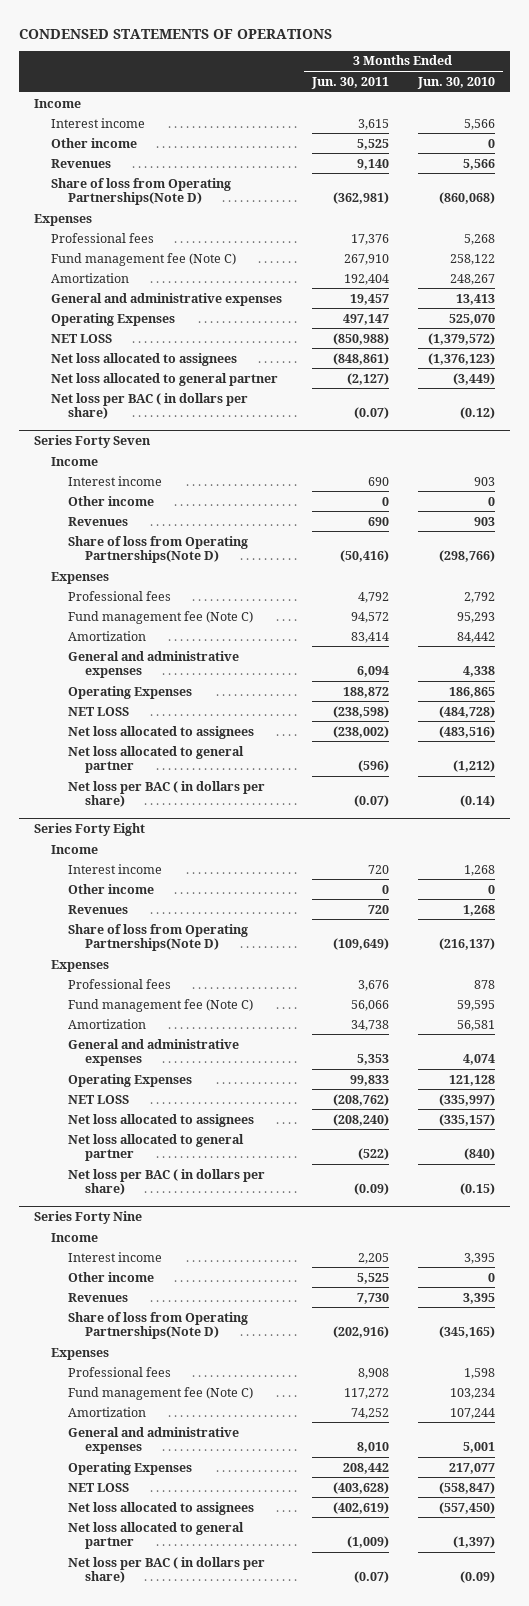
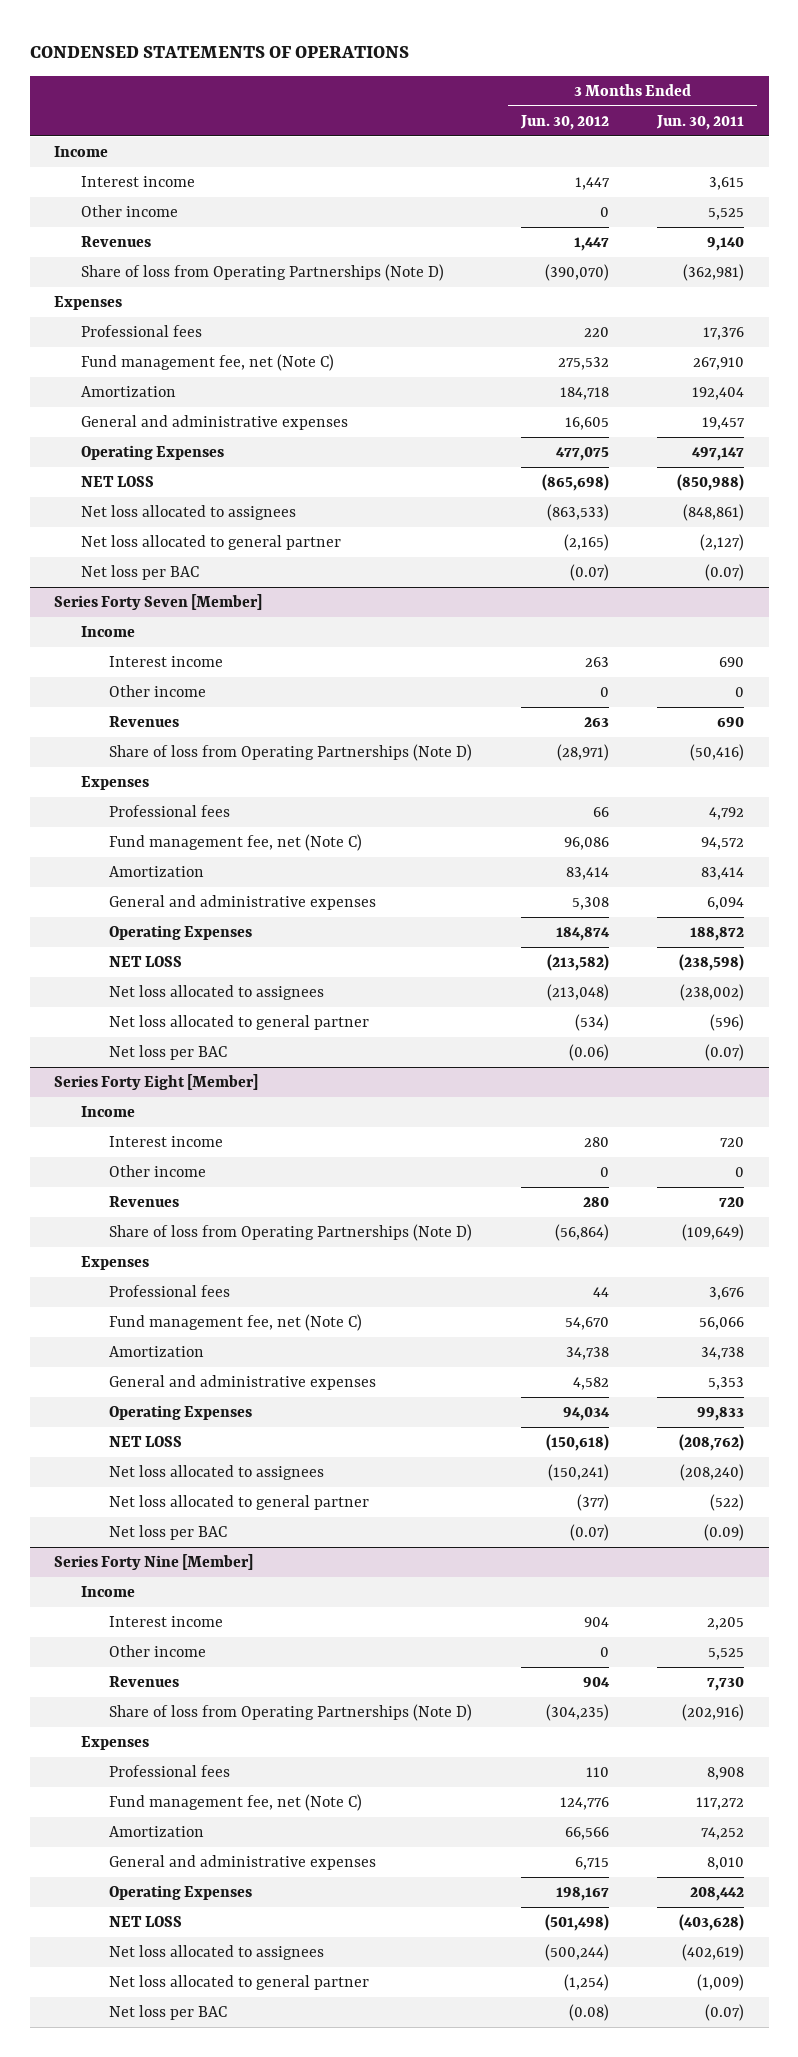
- | 3 Months Ended Jun. 30, 2011 | 3 Months Ended Jun. 30, 2010
+ | 3 Months Ended Jun. 30, 2012 | 3 Months Ended Jun. 30, 2011
- Share of loss from Operating Partnerships(Note D) | (362,981) | (860,068)
+ Share of loss from Operating Partnerships (Note D) | (390,070) | (362,981)
- Fund management fee (Note C) | 267,910 | 258,122
+ Fund management fee, net (Note C) | 275,532 | 267,910
- Net loss per BAC ( in dollars per share) | (0.07) | (0.12)
- Series Forty Seven
+ Net loss per BAC | (0.07) | (0.07)
+ Series Forty Seven [Member]
- Share of loss from Operating Partnerships(Note D) | (50,416) | (298,766)
+ Share of loss from Operating Partnerships (Note D) | (28,971) | (50,416)
- Fund management fee (Note C) | 94,572 | 95,293
+ Fund management fee, net (Note C) | 96,086 | 94,572
- Net loss per BAC ( in dollars per share) | (0.07) | (0.14)
- Series Forty Eight
+ Net loss per BAC | (0.06) | (0.07)
+ Series Forty Eight [Member]
- Share of loss from Operating Partnerships(Note D) | (109,649) | (216,137)
+ Share of loss from Operating Partnerships (Note D) | (56,864) | (109,649)
- Fund management fee (Note C) | 56,066 | 59,595
+ Fund management fee, net (Note C) | 54,670 | 56,066
- Net loss per BAC ( in dollars per share) | (0.09) | (0.15)
- Series Forty Nine
+ Net loss per BAC | (0.07) | (0.09)
+ Series Forty Nine [Member]
- Share of loss from Operating Partnerships(Note D) | (202,916) | (345,165)
+ Share of loss from Operating Partnerships (Note D) | (304,235) | (202,916)
- Fund management fee (Note C) | 117,272 | 103,234
+ Fund management fee, net (Note C) | 124,776 | 117,272
- Net loss per BAC ( in dollars per share) | (0.07) | (0.09)
+ Net loss per BAC | (0.08) | (0.07)

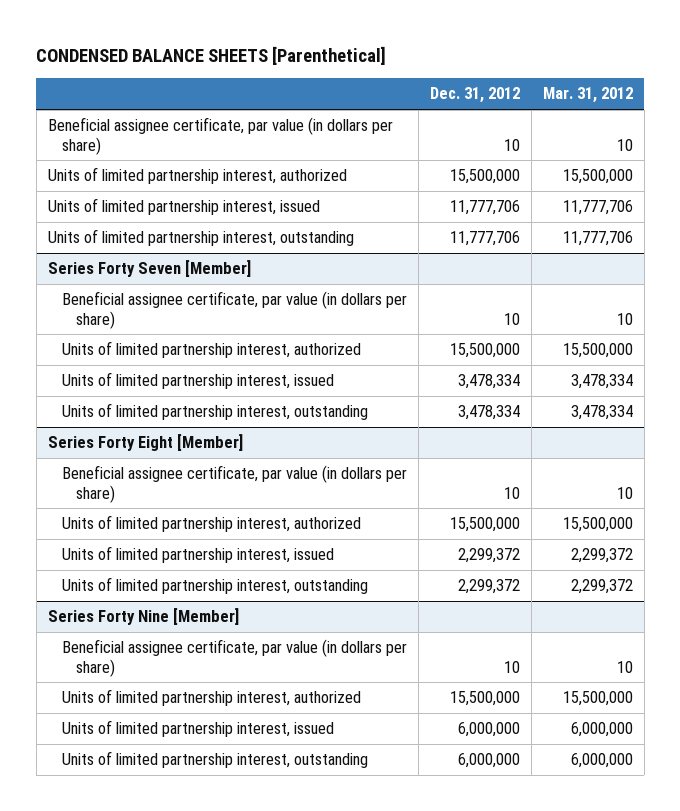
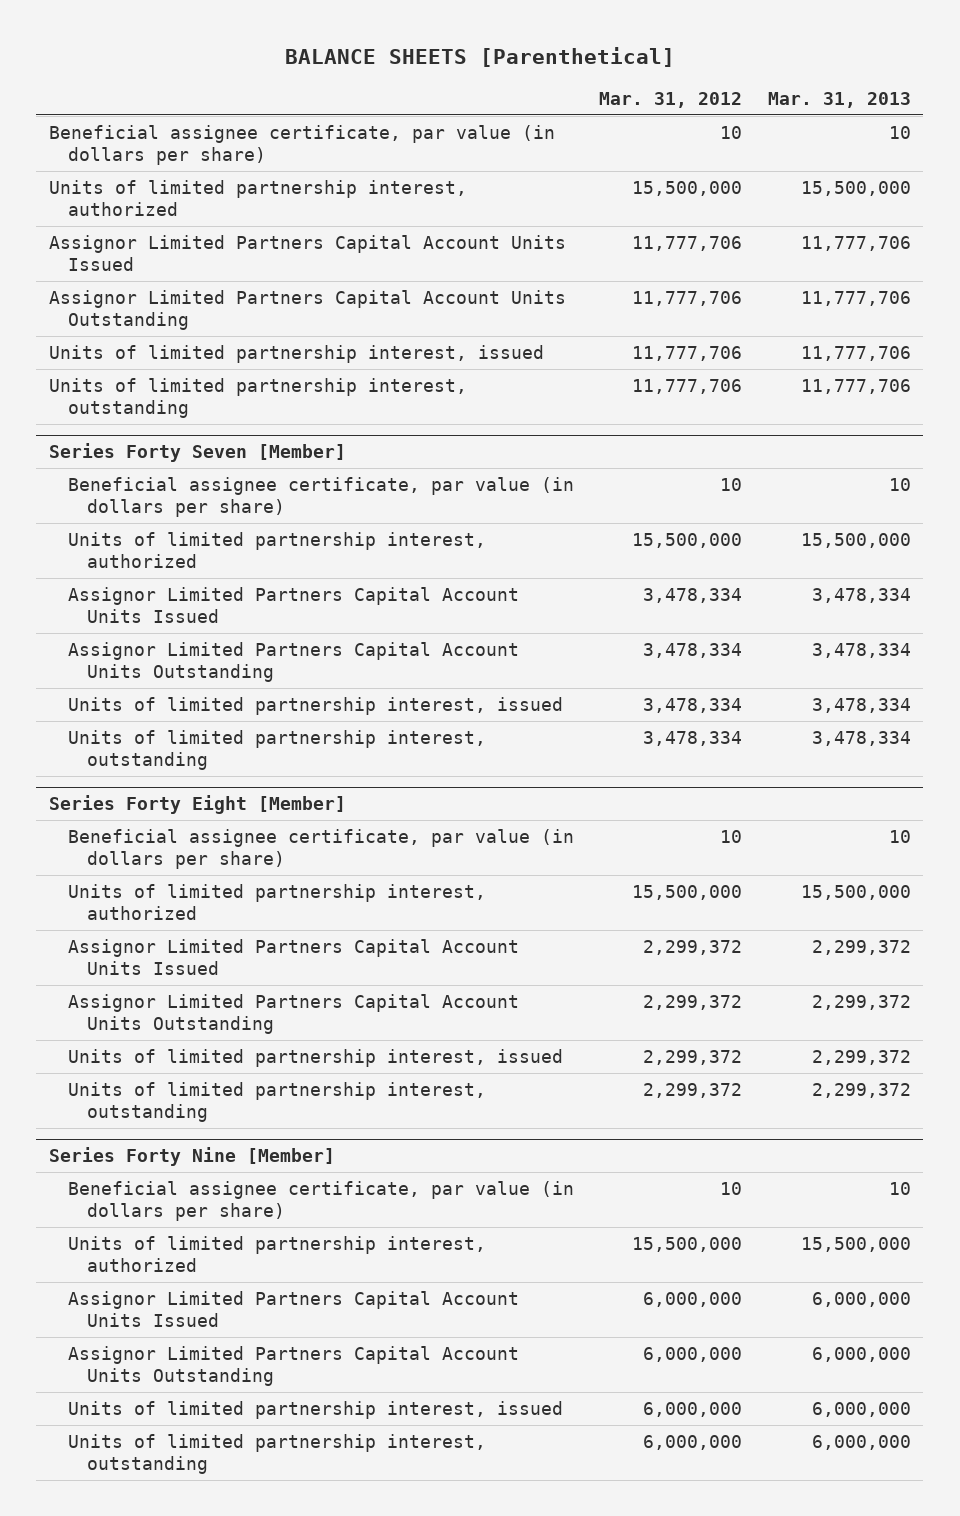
- CONDENSED BALANCE SHEETS [Parenthetical]
+ BALANCE SHEETS [Parenthetical]
- | Dec. 31, 2012 | Mar. 31, 2012
+ | Mar. 31, 2012 | Mar. 31, 2013
+ Assignor Limited Partners Capital Account Units Issued | 11,777,706 | 11,777,706
+ Assignor Limited Partners Capital Account Units Outstanding | 11,777,706 | 11,777,706
@ Series Forty Seven [Member]
+ Assignor Limited Partners Capital Account Units Issued | 3,478,334 | 3,478,334
+ Assignor Limited Partners Capital Account Units Outstanding | 3,478,334 | 3,478,334
@ Series Forty Eight [Member]
+ Assignor Limited Partners Capital Account Units Issued | 2,299,372 | 2,299,372
+ Assignor Limited Partners Capital Account Units Outstanding | 2,299,372 | 2,299,372
@ Series Forty Nine [Member]
+ Assignor Limited Partners Capital Account Units Issued | 6,000,000 | 6,000,000
+ Assignor Limited Partners Capital Account Units Outstanding | 6,000,000 | 6,000,000

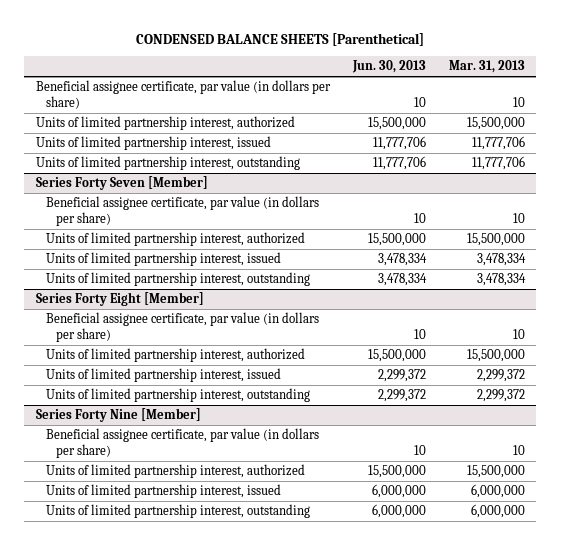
- BALANCE SHEETS [Parenthetical]
+ CONDENSED BALANCE SHEETS [Parenthetical]
- | Mar. 31, 2012 | Mar. 31, 2013
+ | Jun. 30, 2013 | Mar. 31, 2013
- Assignor Limited Partners Capital Account Units Issued | 11,777,706 | 11,777,706
- Assignor Limited Partners Capital Account Units Outstanding | 11,777,706 | 11,777,706
@ Series Forty Seven [Member]
- Assignor Limited Partners Capital Account Units Issued | 3,478,334 | 3,478,334
- Assignor Limited Partners Capital Account Units Outstanding | 3,478,334 | 3,478,334
@ Series Forty Eight [Member]
- Assignor Limited Partners Capital Account Units Issued | 2,299,372 | 2,299,372
- Assignor Limited Partners Capital Account Units Outstanding | 2,299,372 | 2,299,372
@ Series Forty Nine [Member]
- Assignor Limited Partners Capital Account Units Issued | 6,000,000 | 6,000,000
- Assignor Limited Partners Capital Account Units Outstanding | 6,000,000 | 6,000,000

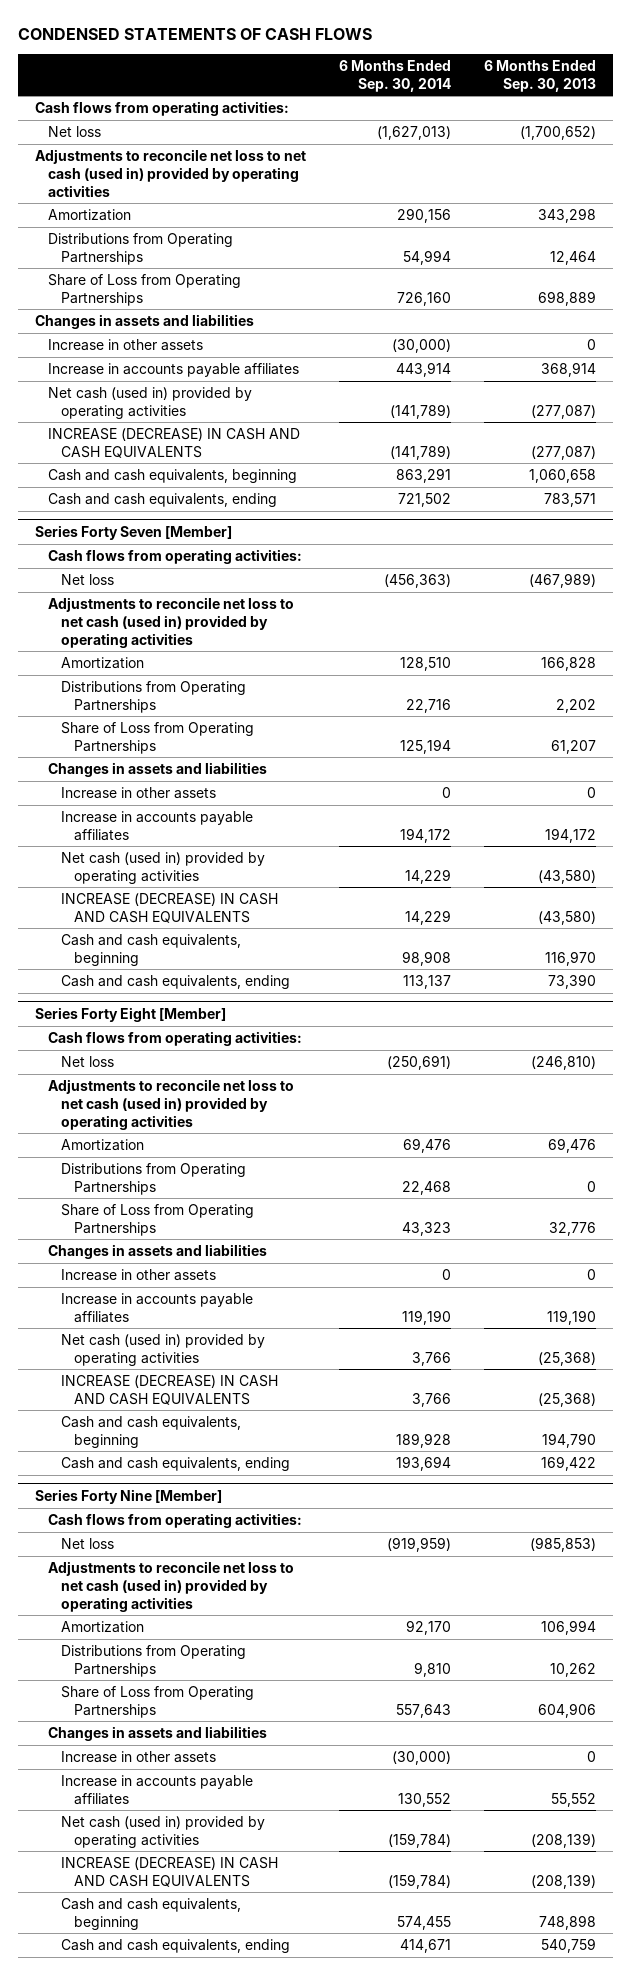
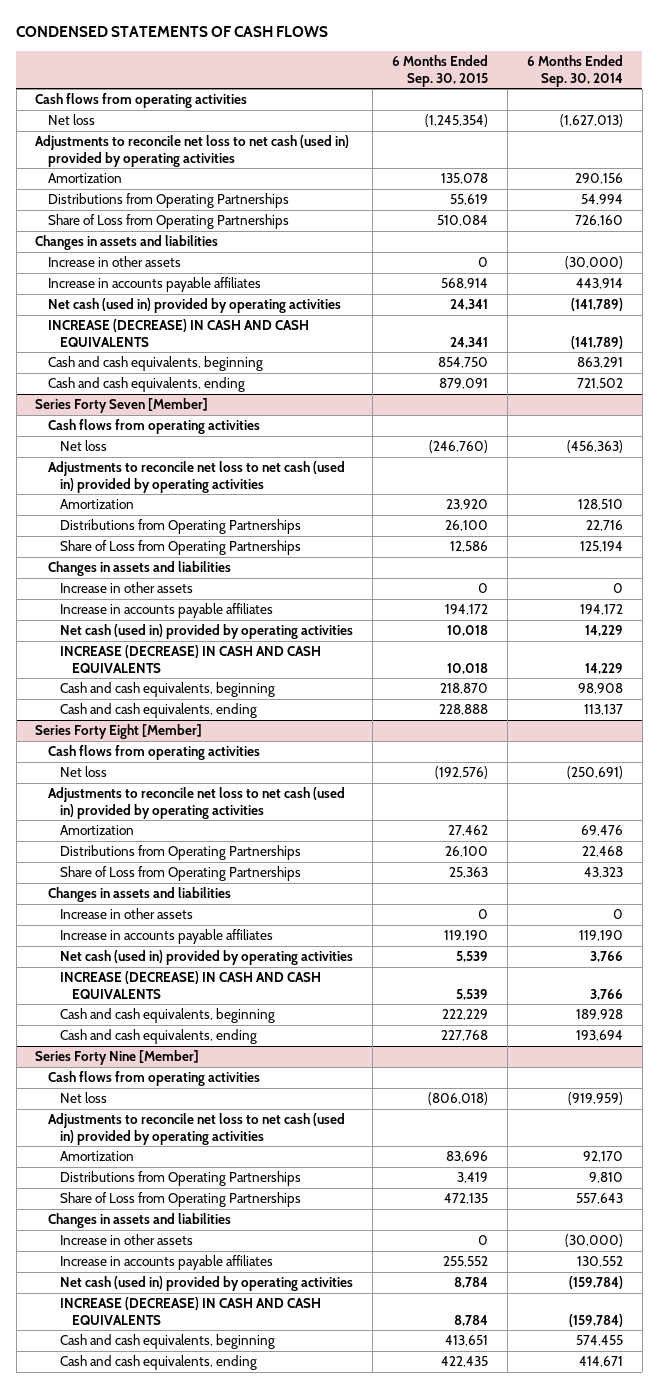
- | 6 Months Ended Sep. 30, 2014 | 6 Months Ended Sep. 30, 2013
+ | 6 Months Ended Sep. 30, 2015 | 6 Months Ended Sep. 30, 2014
- Cash flows from operating activities:
+ Cash flows from operating activities
@ Series Forty Seven [Member]
- Cash flows from operating activities:
+ Cash flows from operating activities
@ Series Forty Eight [Member]
- Cash flows from operating activities:
+ Cash flows from operating activities
@ Series Forty Nine [Member]
- Cash flows from operating activities:
+ Cash flows from operating activities

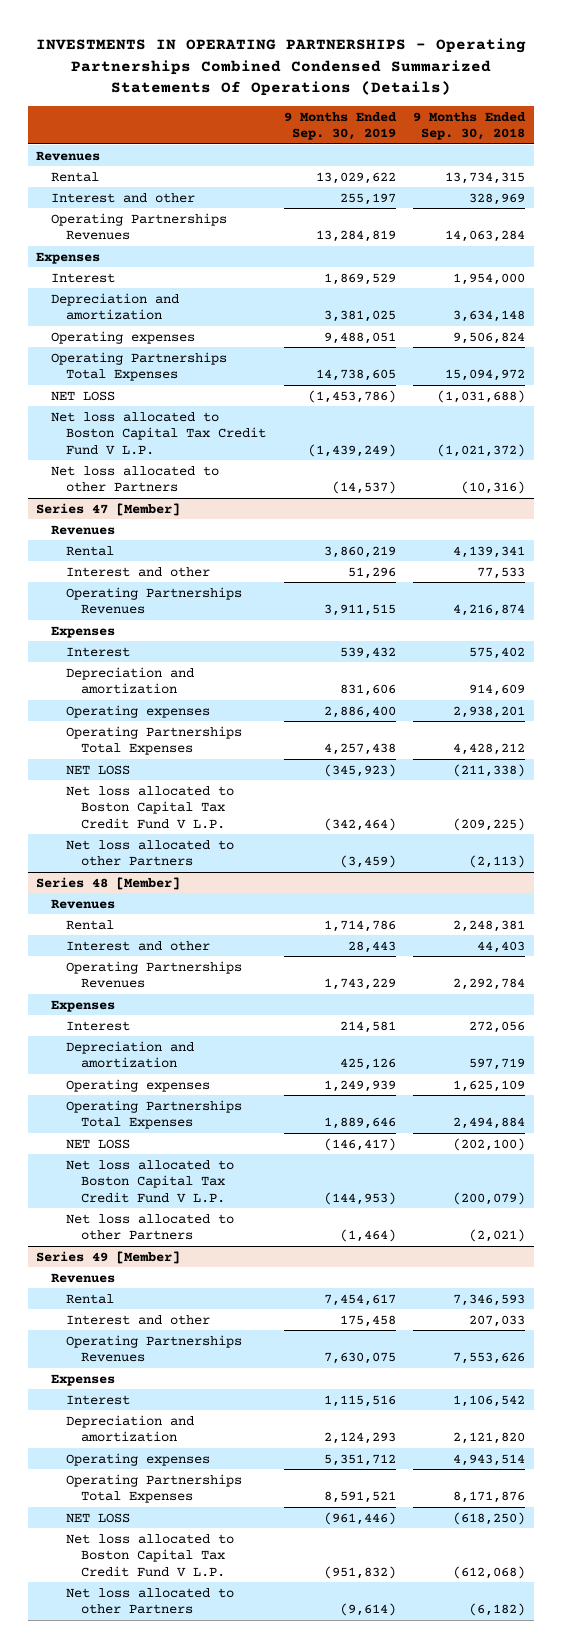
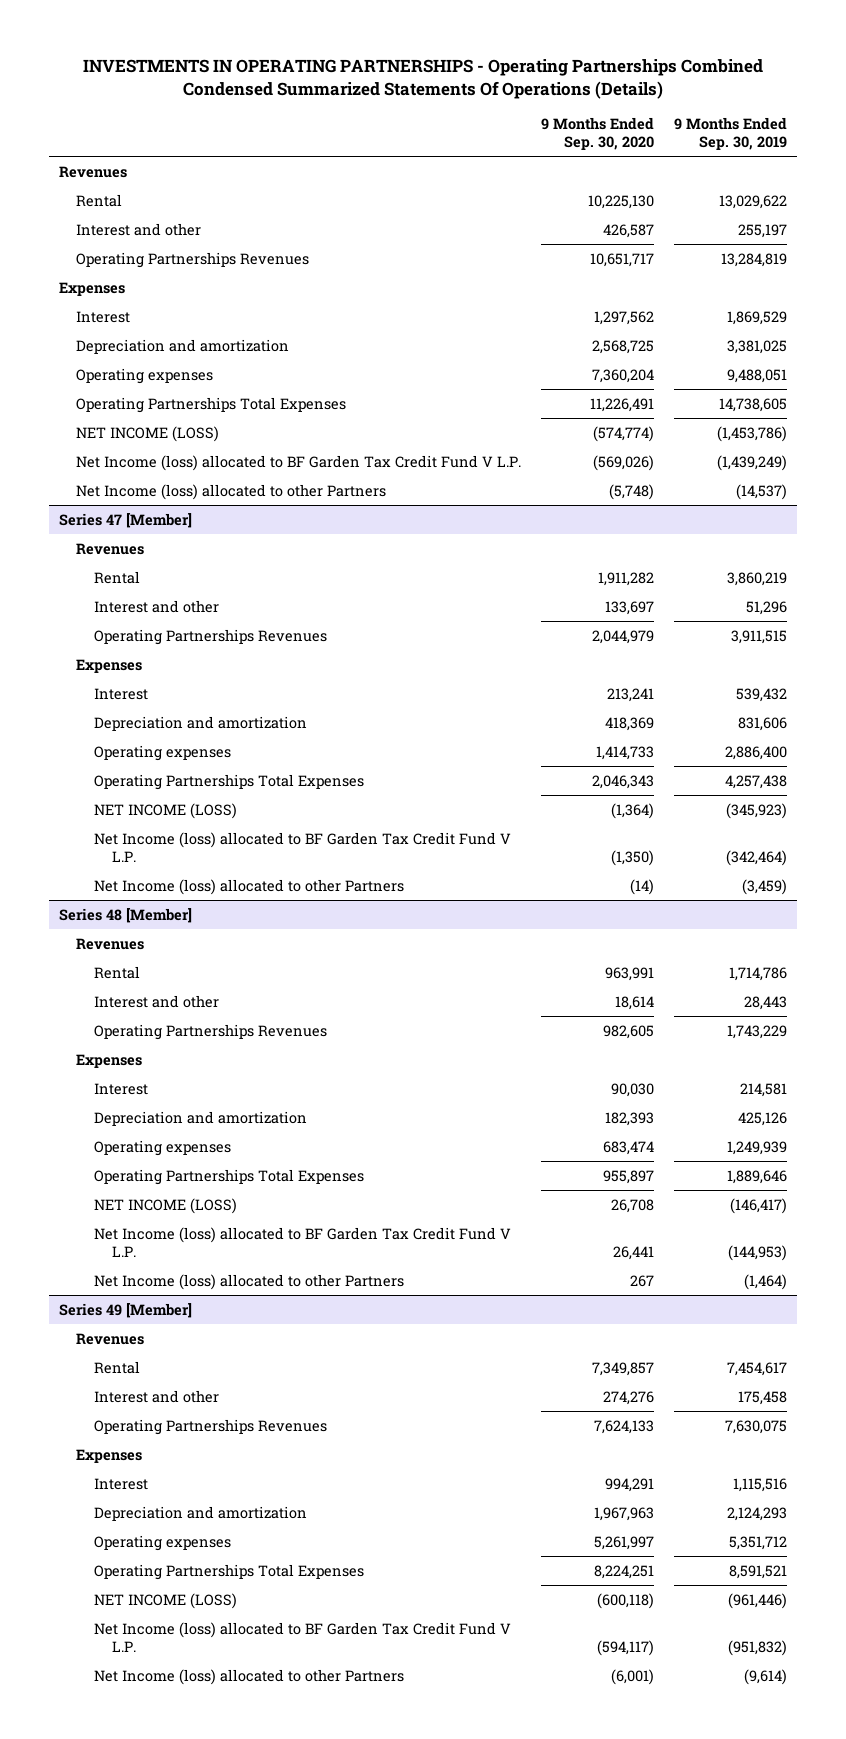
- | 9 Months Ended Sep. 30, 2019 | 9 Months Ended Sep. 30, 2018
+ | 9 Months Ended Sep. 30, 2020 | 9 Months Ended Sep. 30, 2019
- NET LOSS | (1,453,786) | (1,031,688)
- Net loss allocated to Boston Capital Tax Credit Fund V L.P. | (1,439,249) | (1,021,372)
- Net loss allocated to other Partners | (14,537) | (10,316)
+ NET INCOME (LOSS) | (574,774) | (1,453,786)
+ Net Income (loss) allocated to BF Garden Tax Credit Fund V L.P. | (569,026) | (1,439,249)
+ Net Income (loss) allocated to other Partners | (5,748) | (14,537)
@ Series 47 [Member]
- NET LOSS | (345,923) | (211,338)
- Net loss allocated to Boston Capital Tax Credit Fund V L.P. | (342,464) | (209,225)
- Net loss allocated to other Partners | (3,459) | (2,113)
+ NET INCOME (LOSS) | (1,364) | (345,923)
+ Net Income (loss) allocated to BF Garden Tax Credit Fund V L.P. | (1,350) | (342,464)
+ Net Income (loss) allocated to other Partners | (14) | (3,459)
@ Series 48 [Member]
- NET LOSS | (146,417) | (202,100)
- Net loss allocated to Boston Capital Tax Credit Fund V L.P. | (144,953) | (200,079)
- Net loss allocated to other Partners | (1,464) | (2,021)
+ NET INCOME (LOSS) | 26,708 | (146,417)
+ Net Income (loss) allocated to BF Garden Tax Credit Fund V L.P. | 26,441 | (144,953)
+ Net Income (loss) allocated to other Partners | 267 | (1,464)
@ Series 49 [Member]
- NET LOSS | (961,446) | (618,250)
- Net loss allocated to Boston Capital Tax Credit Fund V L.P. | (951,832) | (612,068)
- Net loss allocated to other Partners | (9,614) | (6,182)
+ NET INCOME (LOSS) | (600,118) | (961,446)
+ Net Income (loss) allocated to BF Garden Tax Credit Fund V L.P. | (594,117) | (951,832)
+ Net Income (loss) allocated to other Partners | (6,001) | (9,614)

